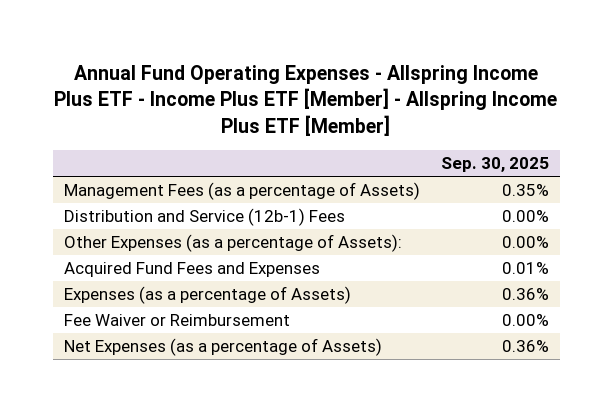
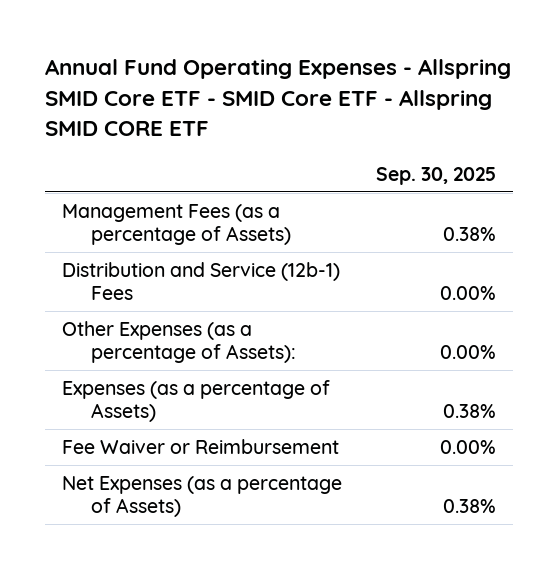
- Annual Fund Operating Expenses - Allspring Income Plus ETF - Income Plus ETF [Member] - Allspring Income Plus ETF [Member]
+ Annual Fund Operating Expenses - Allspring SMID Core ETF - SMID Core ETF - Allspring SMID CORE ETF
- Management Fees (as a percentage of Assets) | 0.35%
+ Management Fees (as a percentage of Assets) | 0.38%
- Acquired Fund Fees and Expenses | 0.01%
- Expenses (as a percentage of Assets) | 0.36%
+ Expenses (as a percentage of Assets) | 0.38%
- Net Expenses (as a percentage of Assets) | 0.36%
+ Net Expenses (as a percentage of Assets) | 0.38%

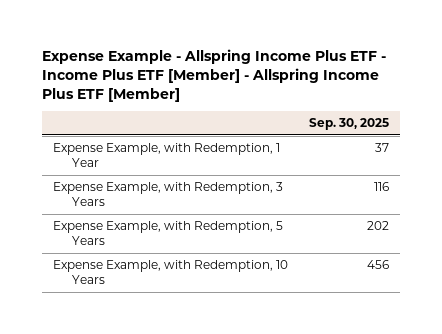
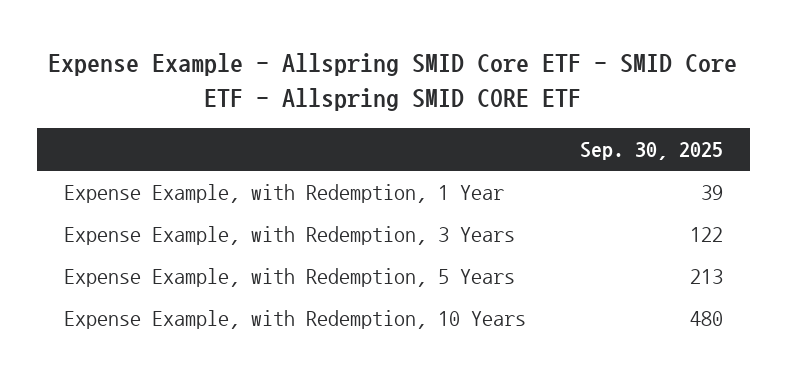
- Expense Example - Allspring Income Plus ETF - Income Plus ETF [Member] - Allspring Income Plus ETF [Member]
+ Expense Example - Allspring SMID Core ETF - SMID Core ETF - Allspring SMID CORE ETF
- Expense Example, with Redemption, 1 Year | 37
- Expense Example, with Redemption, 3 Years | 116
- Expense Example, with Redemption, 5 Years | 202
- Expense Example, with Redemption, 10 Years | 456
+ Expense Example, with Redemption, 1 Year | 39
+ Expense Example, with Redemption, 3 Years | 122
+ Expense Example, with Redemption, 5 Years | 213
+ Expense Example, with Redemption, 10 Years | 480

